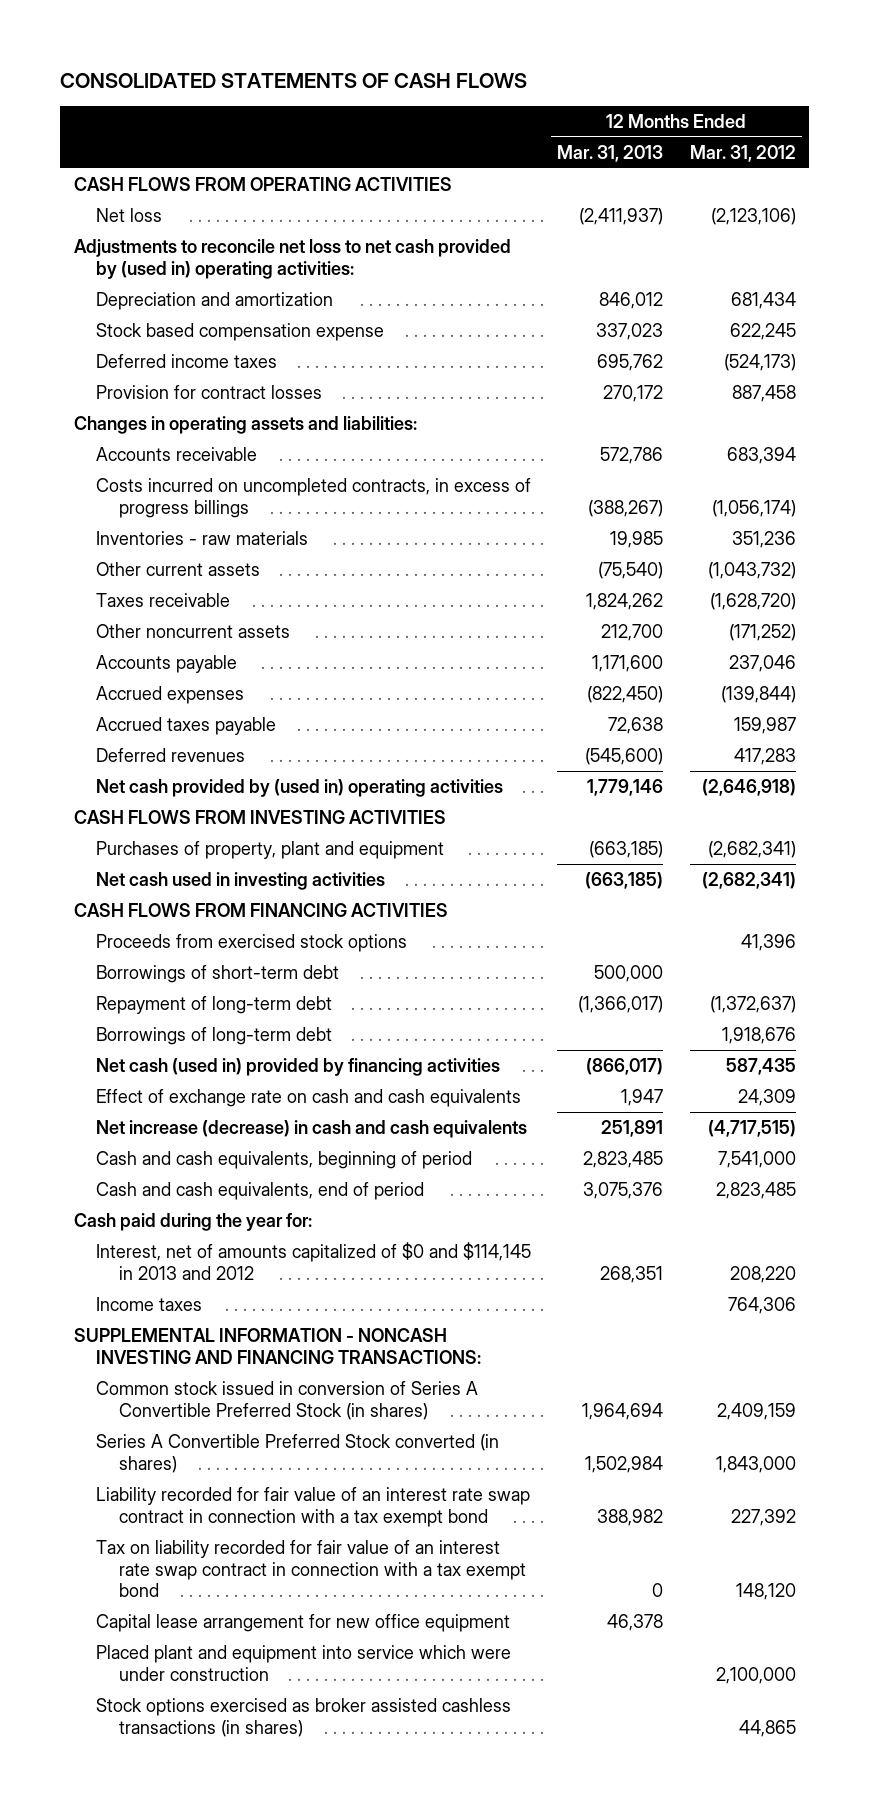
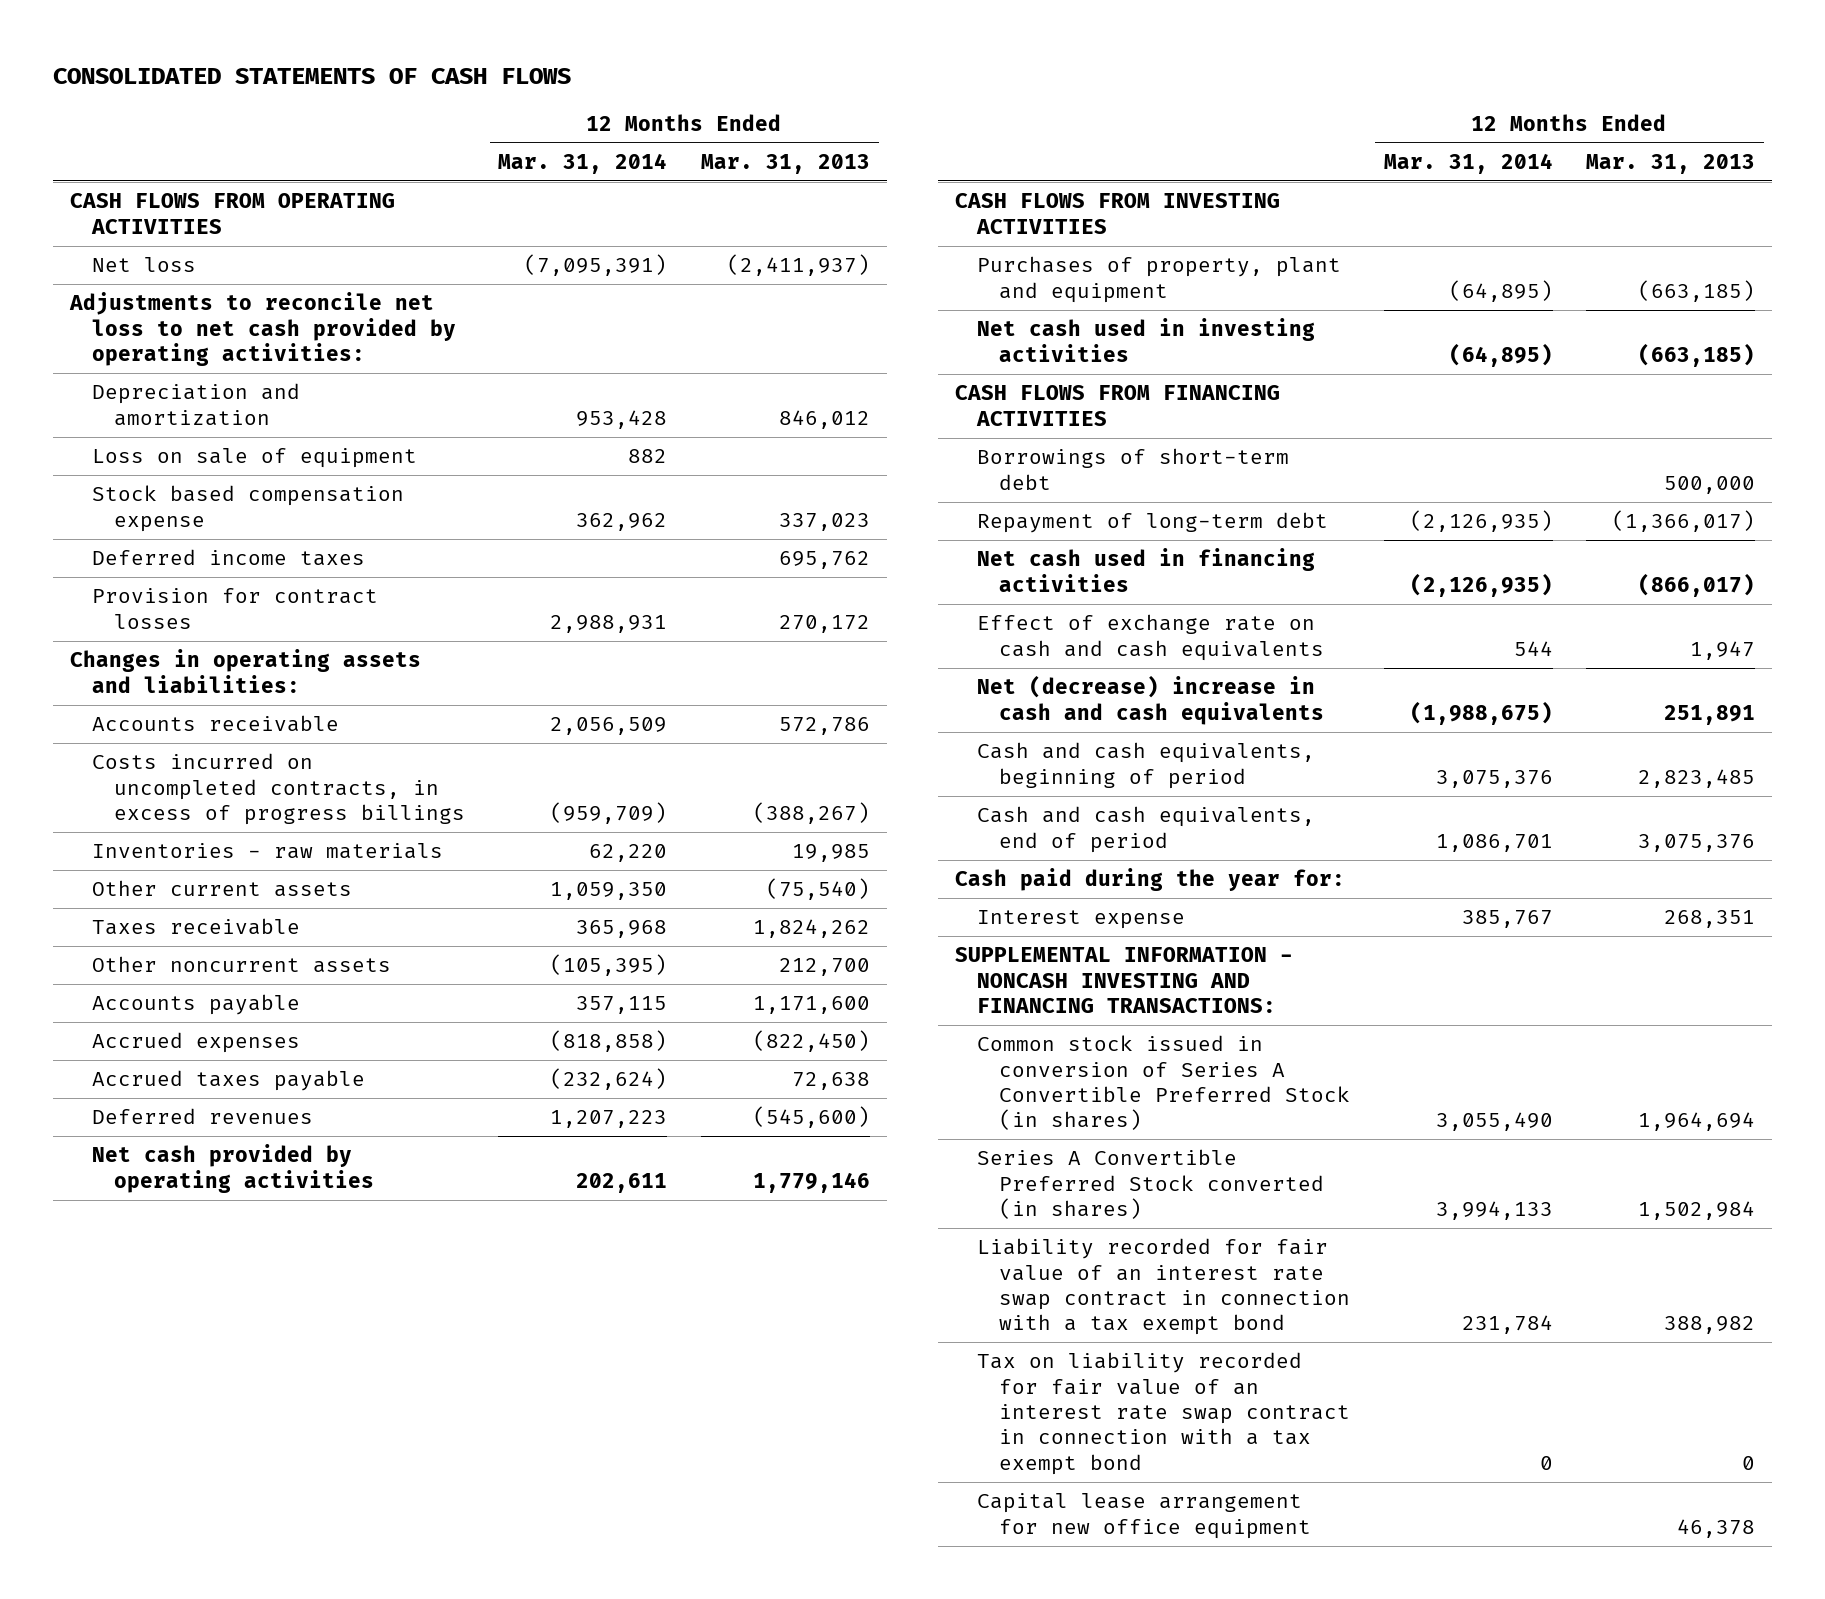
- | 12 Months Ended Mar. 31, 2013 | 12 Months Ended Mar. 31, 2012
+ | 12 Months Ended Mar. 31, 2014 | 12 Months Ended Mar. 31, 2013
- Adjustments to reconcile net loss to net cash provided by (used in) operating activities:
+ Adjustments to reconcile net loss to net cash provided by operating activities:
+ Loss on sale of equipment | 882 |
- Net cash provided by (used in) operating activities | 1,779,146 | (2,646,918)
+ Net cash provided by operating activities | 202,611 | 1,779,146
- Proceeds from exercised stock options | | 41,396
- Borrowings of long-term debt | | 1,918,676
- Net cash (used in) provided by financing activities | (866,017) | 587,435
+ Net cash used in financing activities | (2,126,935) | (866,017)
- Net increase (decrease) in cash and cash equivalents | 251,891 | (4,717,515)
+ Net (decrease) increase in cash and cash equivalents | (1,988,675) | 251,891
- Interest, net of amounts capitalized of $0 and $114,145 in 2013 and 2012 | 268,351 | 208,220
- Income taxes | | 764,306
+ Interest expense | 385,767 | 268,351
- Placed plant and equipment into service which were under construction | | 2,100,000
- Stock options exercised as broker assisted cashless transactions (in shares) | | 44,865

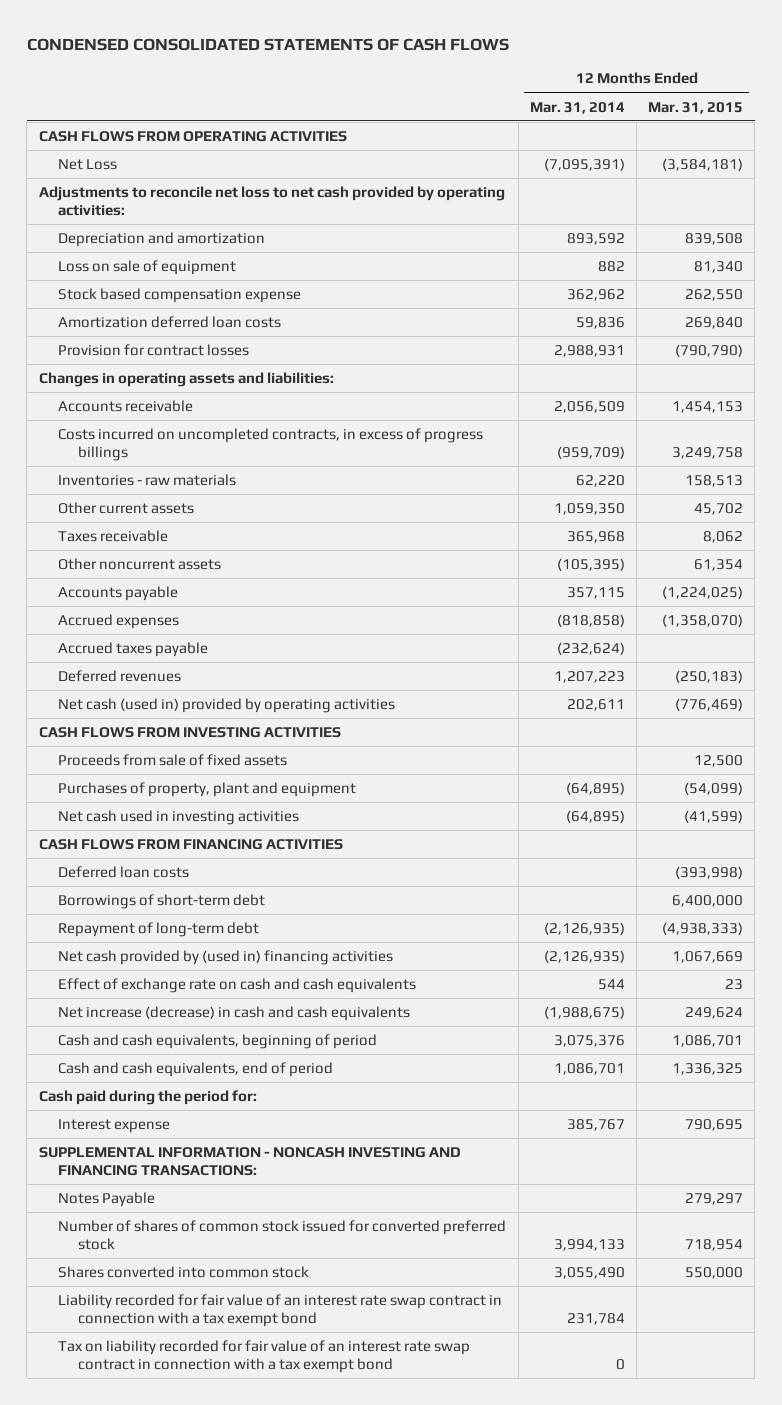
- CONSOLIDATED STATEMENTS OF CASH FLOWS
+ CONDENSED CONSOLIDATED STATEMENTS OF CASH FLOWS
- | 12 Months Ended Mar. 31, 2014 | 12 Months Ended Mar. 31, 2013
+ | 12 Months Ended Mar. 31, 2014 | 12 Months Ended Mar. 31, 2015
- Net loss | (7,095,391) | (2,411,937)
+ Net Loss | (7,095,391) | (3,584,181)
- Depreciation and amortization | 953,428 | 846,012
+ Depreciation and amortization | 893,592 | 839,508
- Deferred income taxes | | 695,762
+ Amortization deferred loan costs | 59,836 | 269,840
- Net cash provided by operating activities | 202,611 | 1,779,146
+ Net cash (used in) provided by operating activities | 202,611 | (776,469)
+ Proceeds from sale of fixed assets | | 12,500
+ Deferred loan costs | | (393,998)
- Net cash used in financing activities | (2,126,935) | (866,017)
+ Net cash provided by (used in) financing activities | (2,126,935) | 1,067,669
- Net (decrease) increase in cash and cash equivalents | (1,988,675) | 251,891
+ Net increase (decrease) in cash and cash equivalents | (1,988,675) | 249,624
- Cash paid during the year for:
+ Cash paid during the period for:
- Common stock issued in conversion of Series A Convertible Preferred Stock (in shares) | 3,055,490 | 1,964,694
- Series A Convertible Preferred Stock converted (in shares) | 3,994,133 | 1,502,984
+ Notes Payable | | 279,297
+ Number of shares of common stock issued for converted preferred stock | 3,994,133 | 718,954
+ Shares converted into common stock | 3,055,490 | 550,000
- Capital lease arrangement for new office equipment | | 46,378

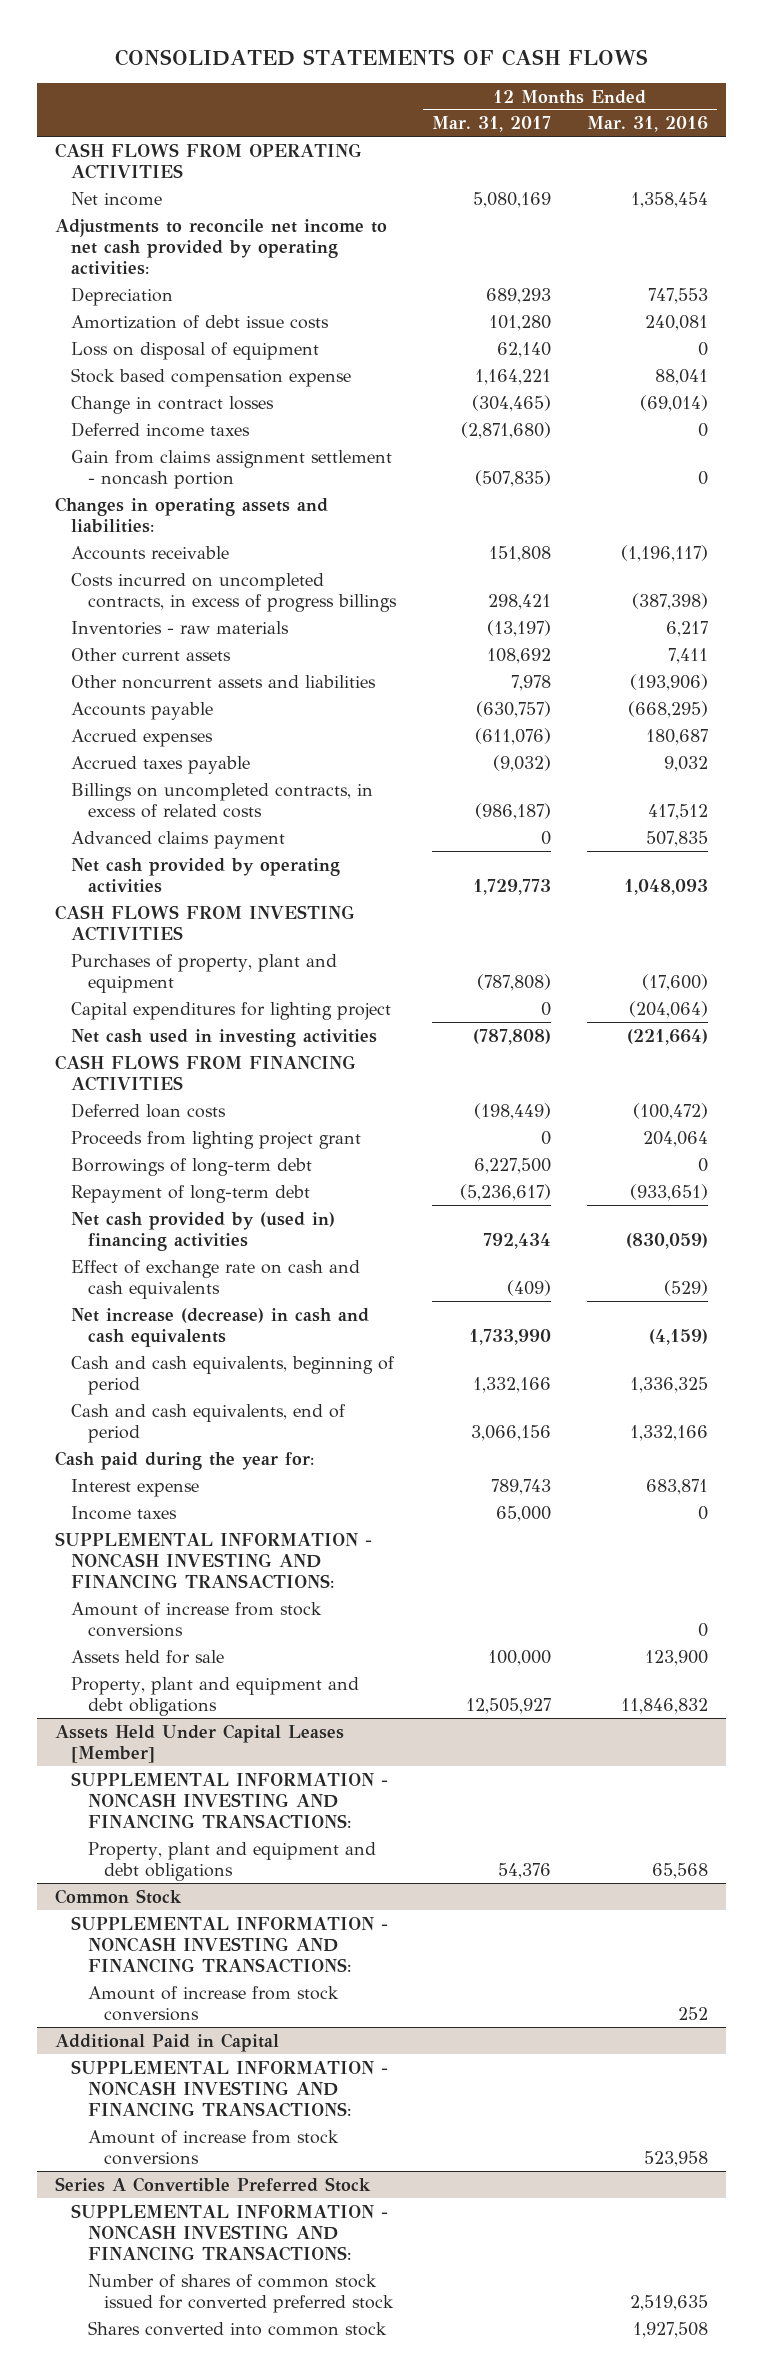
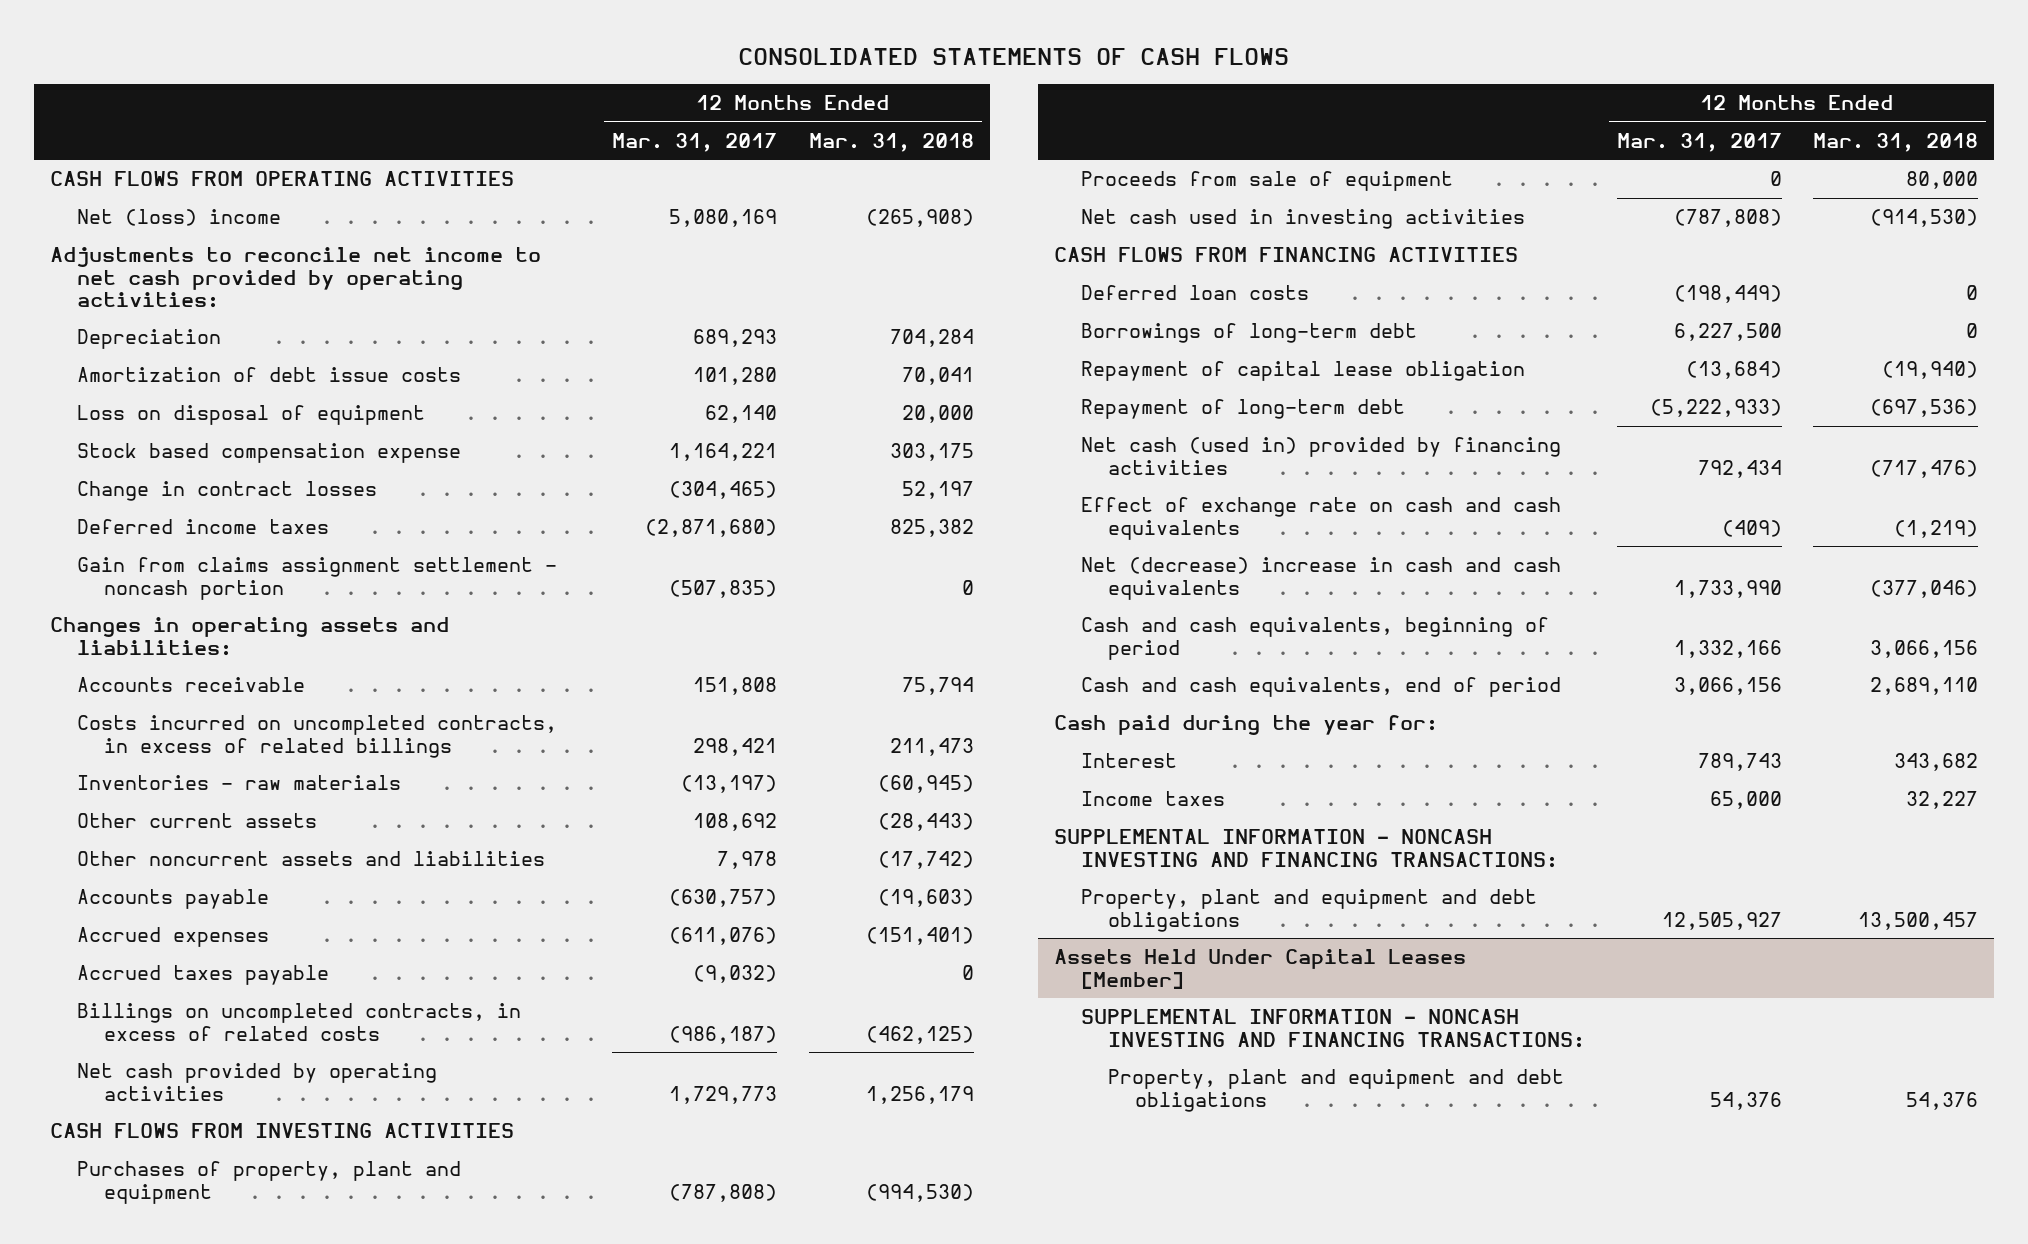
- | 12 Months Ended Mar. 31, 2017 | 12 Months Ended Mar. 31, 2016
+ | 12 Months Ended Mar. 31, 2017 | 12 Months Ended Mar. 31, 2018
- Net income | 5,080,169 | 1,358,454
+ Net (loss) income | 5,080,169 | (265,908)
- Costs incurred on uncompleted contracts, in excess of progress billings | 298,421 | (387,398)
+ Costs incurred on uncompleted contracts, in excess of related billings | 298,421 | 211,473
- Advanced claims payment | 0 | 507,835
- Capital expenditures for lighting project | 0 | (204,064)
+ Proceeds from sale of equipment | 0 | 80,000
- Proceeds from lighting project grant | 0 | 204,064
- Repayment of long-term debt | (5,236,617) | (933,651)
- Net cash provided by (used in) financing activities | 792,434 | (830,059)
+ Repayment of capital lease obligation | (13,684) | (19,940)
+ Repayment of long-term debt | (5,222,933) | (697,536)
+ Net cash (used in) provided by financing activities | 792,434 | (717,476)
- Net increase (decrease) in cash and cash equivalents | 1,733,990 | (4,159)
+ Net (decrease) increase in cash and cash equivalents | 1,733,990 | (377,046)
- Interest expense | 789,743 | 683,871
+ Interest | 789,743 | 343,682
- Amount of increase from stock conversions | | 0
- Assets held for sale | 100,000 | 123,900
- Common Stock
- SUPPLEMENTAL INFORMATION - NONCASH INVESTING AND FINANCING TRANSACTIONS:
- Amount of increase from stock conversions | | 252
- Additional Paid in Capital
- SUPPLEMENTAL INFORMATION - NONCASH INVESTING AND FINANCING TRANSACTIONS:
- Amount of increase from stock conversions | | 523,958
- Series A Convertible Preferred Stock
- SUPPLEMENTAL INFORMATION - NONCASH INVESTING AND FINANCING TRANSACTIONS:
- Number of shares of common stock issued for converted preferred stock | | 2,519,635
- Shares converted into common stock | | 1,927,508

